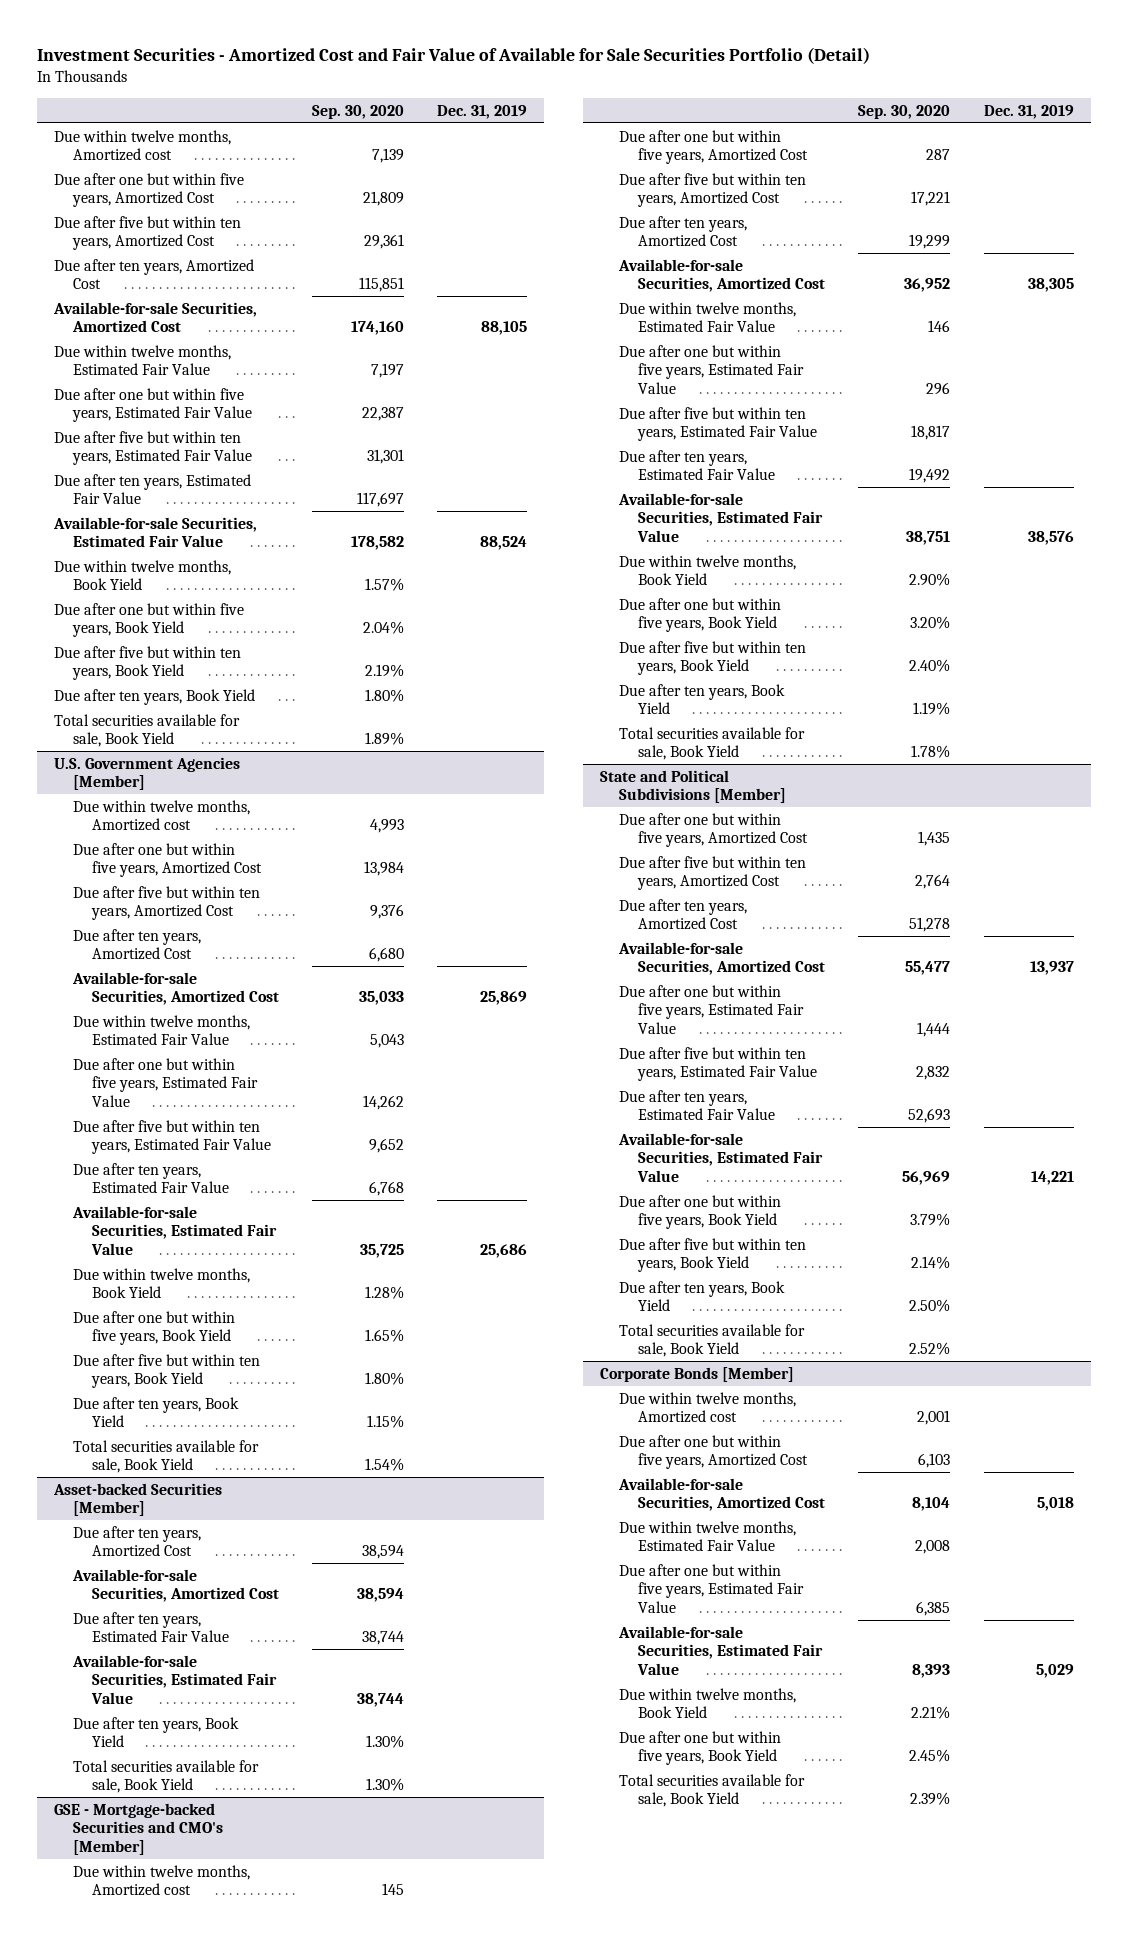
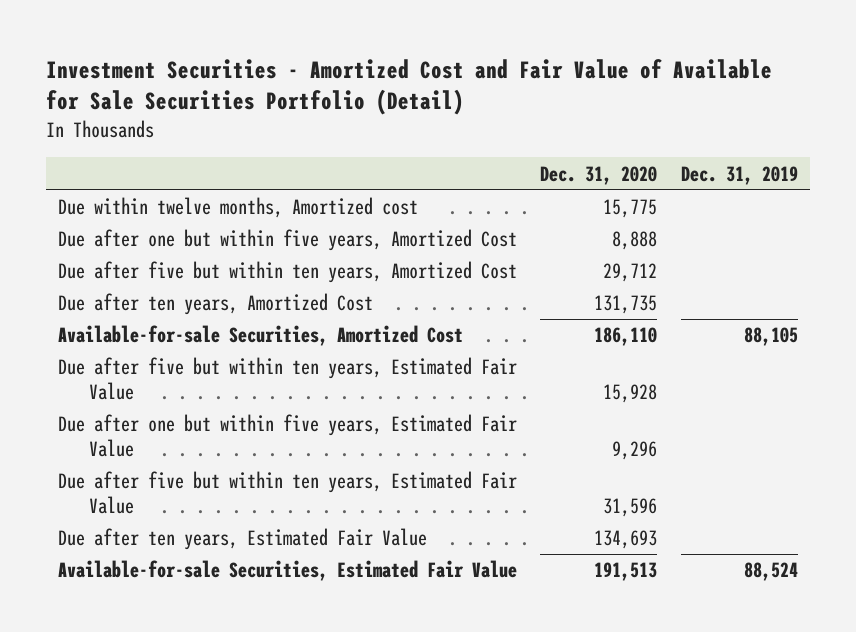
- | Sep. 30, 2020 | Dec. 31, 2019
+ | Dec. 31, 2020 | Dec. 31, 2019
- Due within twelve months, Estimated Fair Value | 7,197 |
+ Due after five but within ten years, Estimated Fair Value | 15,928 |
- Due within twelve months, Book Yield | 1.57% |
- Due after one but within five years, Book Yield | 2.04% |
- Due after five but within ten years, Book Yield | 2.19% |
- Due after ten years, Book Yield | 1.80% |
- Total securities available for sale, Book Yield | 1.89% |
- U.S. Government Agencies [Member]
- Due within twelve months, Amortized cost | 4,993 |
- Due after one but within five years, Amortized Cost | 13,984 |
- Due after five but within ten years, Amortized Cost | 9,376 |
- Due after ten years, Amortized Cost | 6,680 |
- Available-for-sale Securities, Amortized Cost | 35,033 | 25,869
- Due within twelve months, Estimated Fair Value | 5,043 |
- Due after one but within five years, Estimated Fair Value | 14,262 |
- Due after five but within ten years, Estimated Fair Value | 9,652 |
- Due after ten years, Estimated Fair Value | 6,768 |
- Available-for-sale Securities, Estimated Fair Value | 35,725 | 25,686
- Due within twelve months, Book Yield | 1.28% |
- Due after one but within five years, Book Yield | 1.65% |
- Due after five but within ten years, Book Yield | 1.80% |
- Due after ten years, Book Yield | 1.15% |
- Total securities available for sale, Book Yield | 1.54% |
- Asset-backed Securities [Member]
- Due after ten years, Amortized Cost | 38,594 |
- Available-for-sale Securities, Amortized Cost | 38,594 |
- Due after ten years, Estimated Fair Value | 38,744 |
- Available-for-sale Securities, Estimated Fair Value | 38,744 |
- Due after ten years, Book Yield | 1.30% |
- Total securities available for sale, Book Yield | 1.30% |
- GSE - Mortgage-backed Securities and CMO's [Member]
- Due within twelve months, Amortized cost | 145 |
- Due after one but within five years, Amortized Cost | 287 |
- Due after five but within ten years, Amortized Cost | 17,221 |
- Due after ten years, Amortized Cost | 19,299 |
- Available-for-sale Securities, Amortized Cost | 36,952 | 38,305
- Due within twelve months, Estimated Fair Value | 146 |
- Due after one but within five years, Estimated Fair Value | 296 |
- Due after five but within ten years, Estimated Fair Value | 18,817 |
- Due after ten years, Estimated Fair Value | 19,492 |
- Available-for-sale Securities, Estimated Fair Value | 38,751 | 38,576
- Due within twelve months, Book Yield | 2.90% |
- Due after one but within five years, Book Yield | 3.20% |
- Due after five but within ten years, Book Yield | 2.40% |
- Due after ten years, Book Yield | 1.19% |
- Total securities available for sale, Book Yield | 1.78% |
- State and Political Subdivisions [Member]
- Due after one but within five years, Amortized Cost | 1,435 |
- Due after five but within ten years, Amortized Cost | 2,764 |
- Due after ten years, Amortized Cost | 51,278 |
- Available-for-sale Securities, Amortized Cost | 55,477 | 13,937
- Due after one but within five years, Estimated Fair Value | 1,444 |
- Due after five but within ten years, Estimated Fair Value | 2,832 |
- Due after ten years, Estimated Fair Value | 52,693 |
- Available-for-sale Securities, Estimated Fair Value | 56,969 | 14,221
- Due after one but within five years, Book Yield | 3.79% |
- Due after five but within ten years, Book Yield | 2.14% |
- Due after ten years, Book Yield | 2.50% |
- Total securities available for sale, Book Yield | 2.52% |
- Corporate Bonds [Member]
- Due within twelve months, Amortized cost | 2,001 |
- Due after one but within five years, Amortized Cost | 6,103 |
- Available-for-sale Securities, Amortized Cost | 8,104 | 5,018
- Due within twelve months, Estimated Fair Value | 2,008 |
- Due after one but within five years, Estimated Fair Value | 6,385 |
- Available-for-sale Securities, Estimated Fair Value | 8,393 | 5,029
- Due within twelve months, Book Yield | 2.21% |
- Due after one but within five years, Book Yield | 2.45% |
- Total securities available for sale, Book Yield | 2.39% |

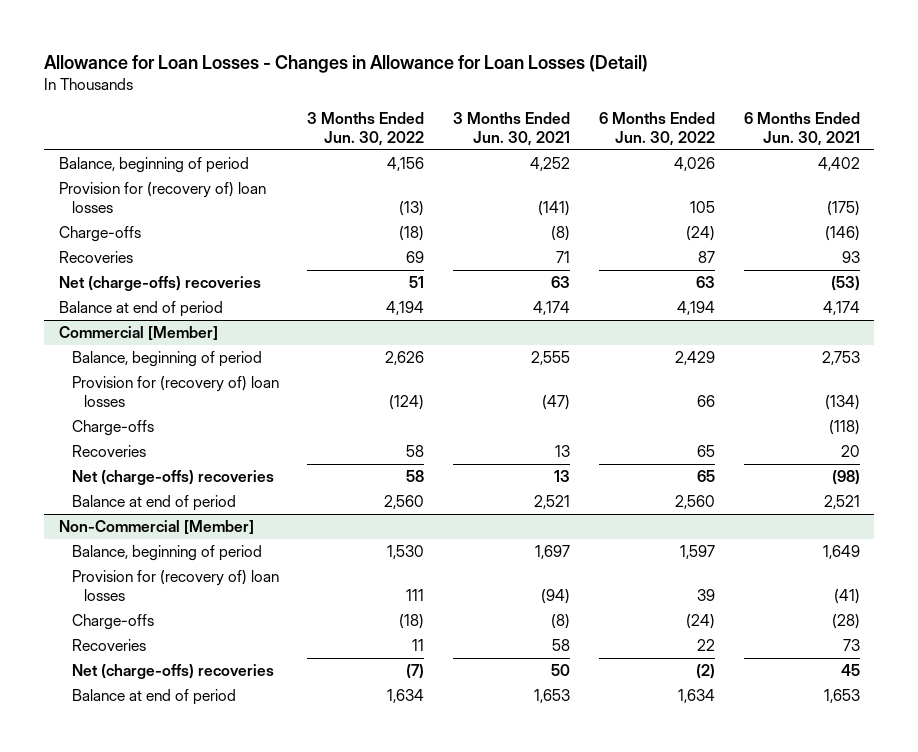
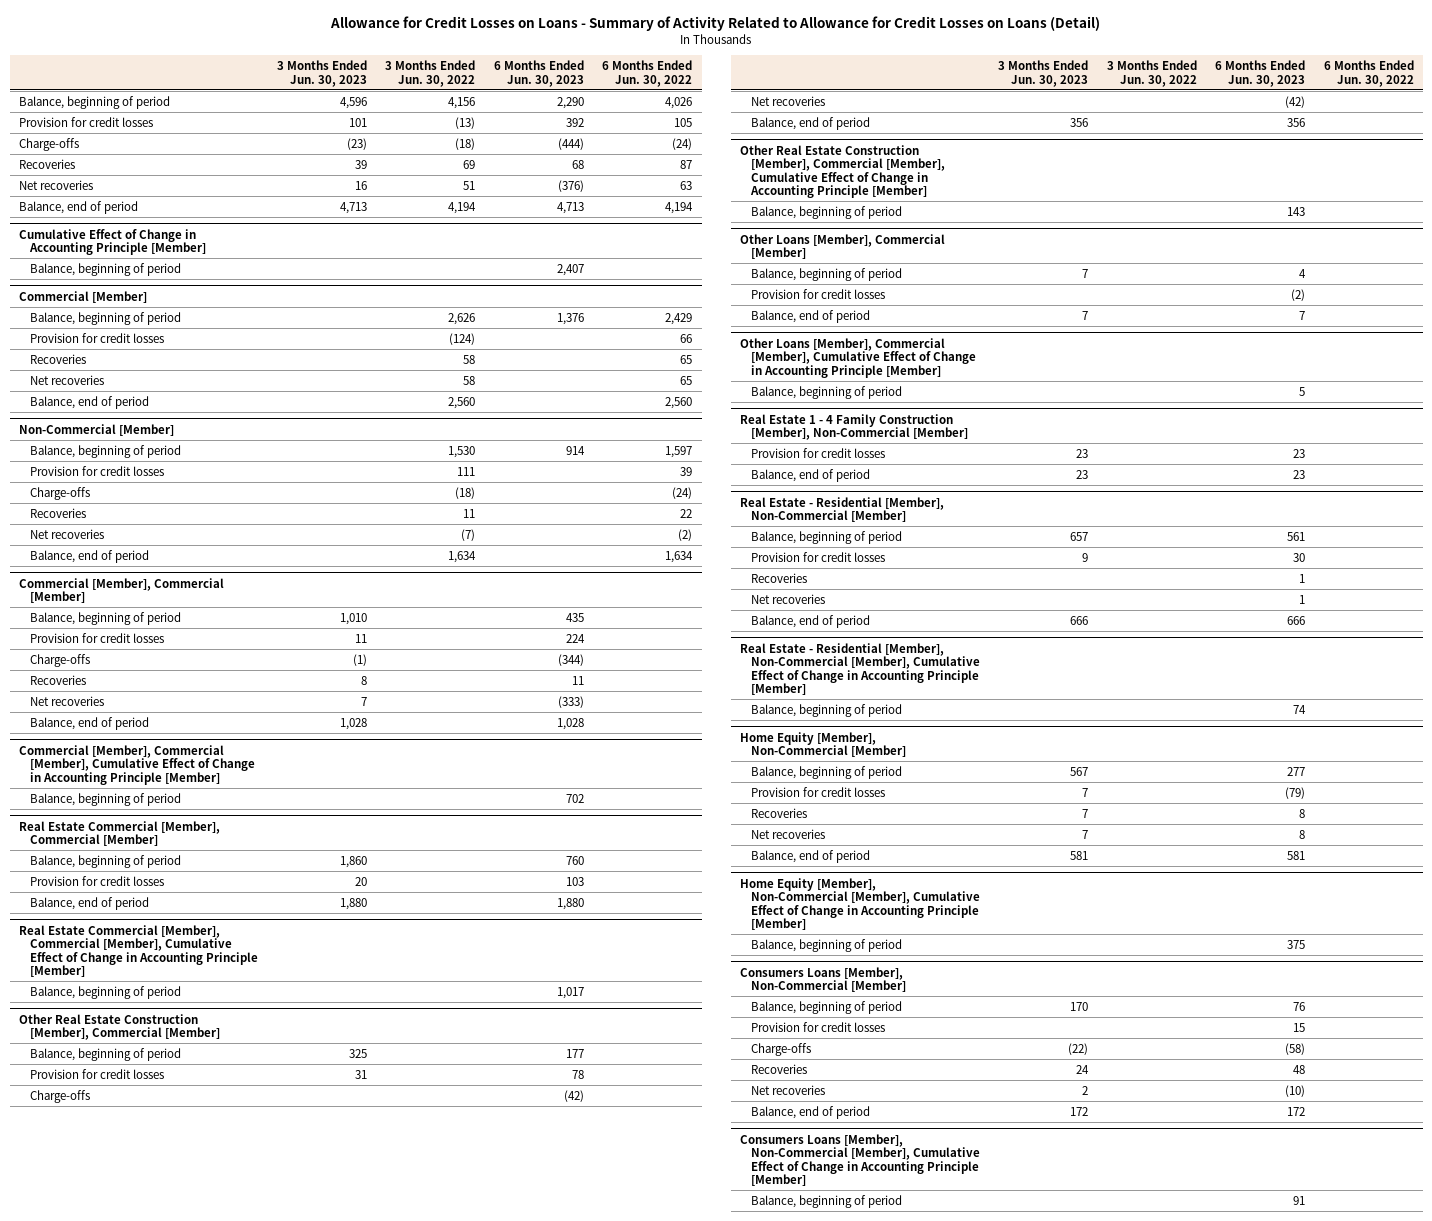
- Allowance for Loan Losses - Changes in Allowance for Loan Losses (Detail)
+ Allowance for Credit Losses on Loans - Summary of Activity Related to Allowance for Credit Losses on Loans (Detail)
- | 3 Months Ended Jun. 30, 2022 | 3 Months Ended Jun. 30, 2021 | 6 Months Ended Jun. 30, 2022 | 6 Months Ended Jun. 30, 2021
+ | 3 Months Ended Jun. 30, 2023 | 3 Months Ended Jun. 30, 2022 | 6 Months Ended Jun. 30, 2023 | 6 Months Ended Jun. 30, 2022
- Provision for (recovery of) loan losses | (13) | (141) | 105 | (175)
+ Provision for credit losses | 101 | (13) | 392 | 105
- Net (charge-offs) recoveries | 51 | 63 | 63 | (53)
- Balance at end of period | 4,194 | 4,174 | 4,194 | 4,174
+ Net recoveries | 16 | 51 | (376) | 63
+ Balance, end of period | 4,713 | 4,194 | 4,713 | 4,194
+ Cumulative Effect of Change in Accounting Principle [Member]
+ Balance, beginning of period | | | 2,407 |
@ Commercial [Member]
- Provision for (recovery of) loan losses | (124) | (47) | 66 | (134)
- Charge-offs | | | | (118)
+ Provision for credit losses | | (124) | | 66
- Net (charge-offs) recoveries | 58 | 13 | 65 | (98)
- Balance at end of period | 2,560 | 2,521 | 2,560 | 2,521
+ Net recoveries | | 58 | | 65
+ Balance, end of period | | 2,560 | | 2,560
@ Non-Commercial [Member]
- Provision for (recovery of) loan losses | 111 | (94) | 39 | (41)
+ Provision for credit losses | | 111 | | 39
- Net (charge-offs) recoveries | (7) | 50 | (2) | 45
- Balance at end of period | 1,634 | 1,653 | 1,634 | 1,653
+ Net recoveries | | (7) | | (2)
+ Balance, end of period | | 1,634 | | 1,634
+ Commercial [Member], Commercial [Member]
+ Balance, beginning of period | 1,010 | | 435 |
+ Provision for credit losses | 11 | | 224 |
+ Charge-offs | (1) | | (344) |
+ Recoveries | 8 | | 11 |
+ Net recoveries | 7 | | (333) |
+ Balance, end of period | 1,028 | | 1,028 |
+ Commercial [Member], Commercial [Member], Cumulative Effect of Change in Accounting Principle [Member]
+ Balance, beginning of period | | | 702 |
+ Real Estate Commercial [Member], Commercial [Member]
+ Balance, beginning of period | 1,860 | | 760 |
+ Provision for credit losses | 20 | | 103 |
+ Balance, end of period | 1,880 | | 1,880 |
+ Real Estate Commercial [Member], Commercial [Member], Cumulative Effect of Change in Accounting Principle [Member]
+ Balance, beginning of period | | | 1,017 |
+ Other Real Estate Construction [Member], Commercial [Member]
+ Balance, beginning of period | 325 | | 177 |
+ Provision for credit losses | 31 | | 78 |
+ Charge-offs | | | (42) |
+ Net recoveries | | | (42) |
+ Balance, end of period | 356 | | 356 |
+ Other Real Estate Construction [Member], Commercial [Member], Cumulative Effect of Change in Accounting Principle [Member]
+ Balance, beginning of period | | | 143 |
+ Other Loans [Member], Commercial [Member]
+ Balance, beginning of period | 7 | | 4 |
+ Provision for credit losses | | | (2) |
+ Balance, end of period | 7 | | 7 |
+ Other Loans [Member], Commercial [Member], Cumulative Effect of Change in Accounting Principle [Member]
+ Balance, beginning of period | | | 5 |
+ Real Estate 1 - 4 Family Construction [Member], Non-Commercial [Member]
+ Provision for credit losses | 23 | | 23 |
+ Balance, end of period | 23 | | 23 |
+ Real Estate - Residential [Member], Non-Commercial [Member]
+ Balance, beginning of period | 657 | | 561 |
+ Provision for credit losses | 9 | | 30 |
+ Recoveries | | | 1 |
+ Net recoveries | | | 1 |
+ Balance, end of period | 666 | | 666 |
+ Real Estate - Residential [Member], Non-Commercial [Member], Cumulative Effect of Change in Accounting Principle [Member]
+ Balance, beginning of period | | | 74 |
+ Home Equity [Member], Non-Commercial [Member]
+ Balance, beginning of period | 567 | | 277 |
+ Provision for credit losses | 7 | | (79) |
+ Recoveries | 7 | | 8 |
+ Net recoveries | 7 | | 8 |
+ Balance, end of period | 581 | | 581 |
+ Home Equity [Member], Non-Commercial [Member], Cumulative Effect of Change in Accounting Principle [Member]
+ Balance, beginning of period | | | 375 |
+ Consumers Loans [Member], Non-Commercial [Member]
+ Balance, beginning of period | 170 | | 76 |
+ Provision for credit losses | | | 15 |
+ Charge-offs | (22) | | (58) |
+ Recoveries | 24 | | 48 |
+ Net recoveries | 2 | | (10) |
+ Balance, end of period | 172 | | 172 |
+ Consumers Loans [Member], Non-Commercial [Member], Cumulative Effect of Change in Accounting Principle [Member]
+ Balance, beginning of period | | | 91 |

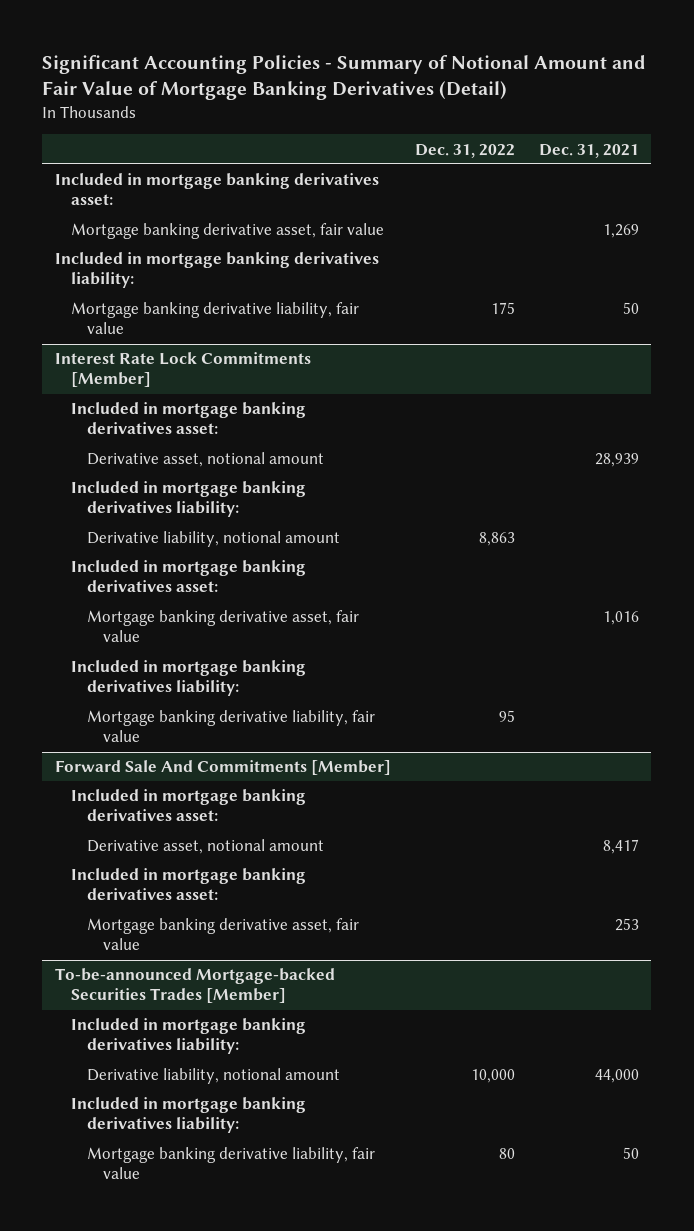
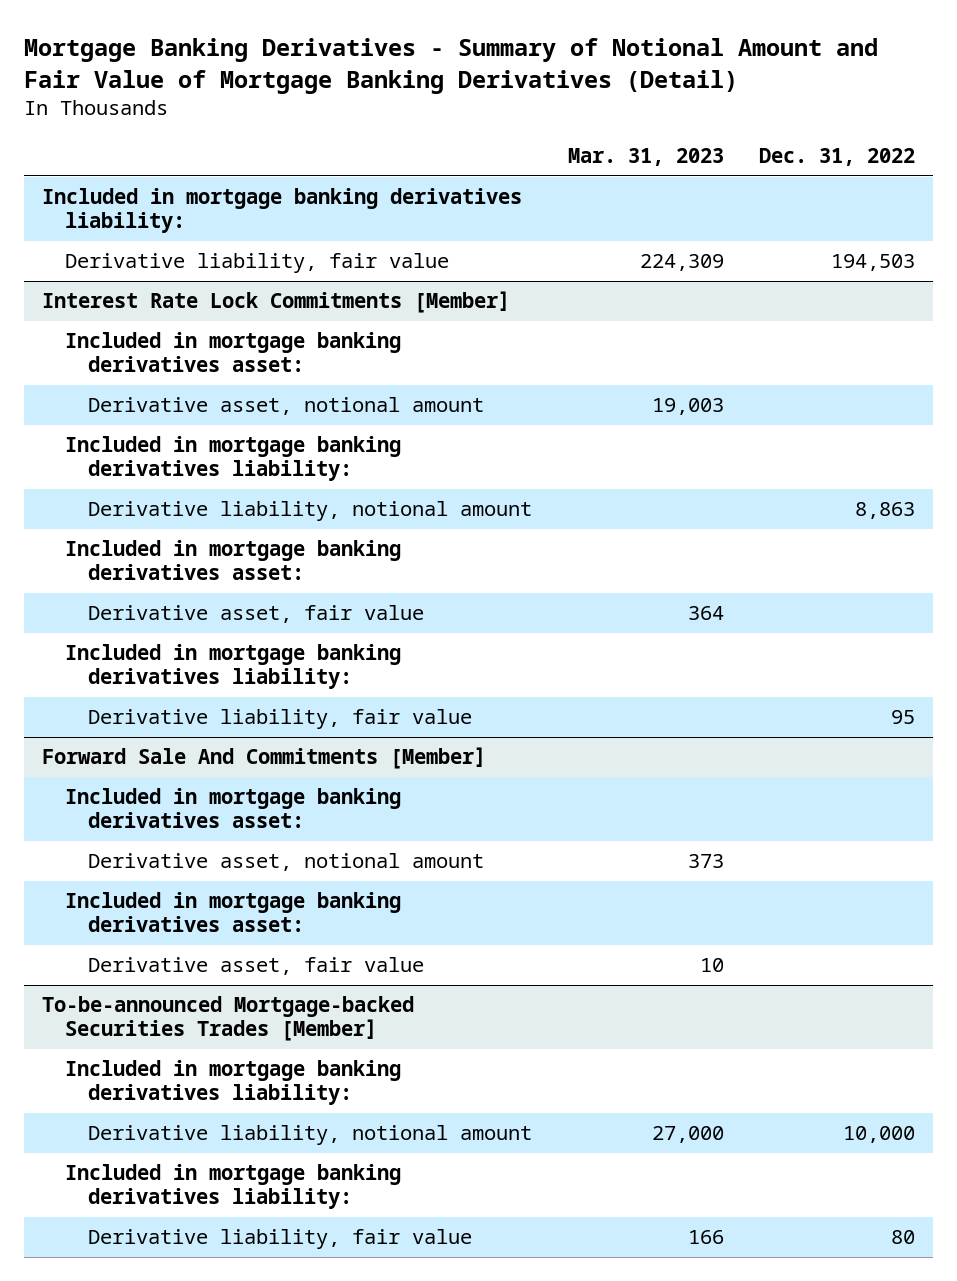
- Significant Accounting Policies - Summary of Notional Amount and Fair Value of Mortgage Banking Derivatives (Detail)
+ Mortgage Banking Derivatives - Summary of Notional Amount and Fair Value of Mortgage Banking Derivatives (Detail)
- | Dec. 31, 2022 | Dec. 31, 2021
+ | Mar. 31, 2023 | Dec. 31, 2022
- Included in mortgage banking derivatives asset:
- Mortgage banking derivative asset, fair value | | 1,269
- Mortgage banking derivative liability, fair value | 175 | 50
+ Derivative liability, fair value | 224,309 | 194,503
@ Interest Rate Lock Commitments [Member]
- Mortgage banking derivative asset, fair value | | 1,016
+ Derivative asset, fair value | 364 |
- Mortgage banking derivative liability, fair value | 95 |
+ Derivative liability, fair value | | 95
@ Forward Sale And Commitments [Member]
- Mortgage banking derivative asset, fair value | | 253
+ Derivative asset, fair value | 10 |
@ To-be-announced Mortgage-backed Securities Trades [Member]
- Mortgage banking derivative liability, fair value | 80 | 50
+ Derivative liability, fair value | 166 | 80

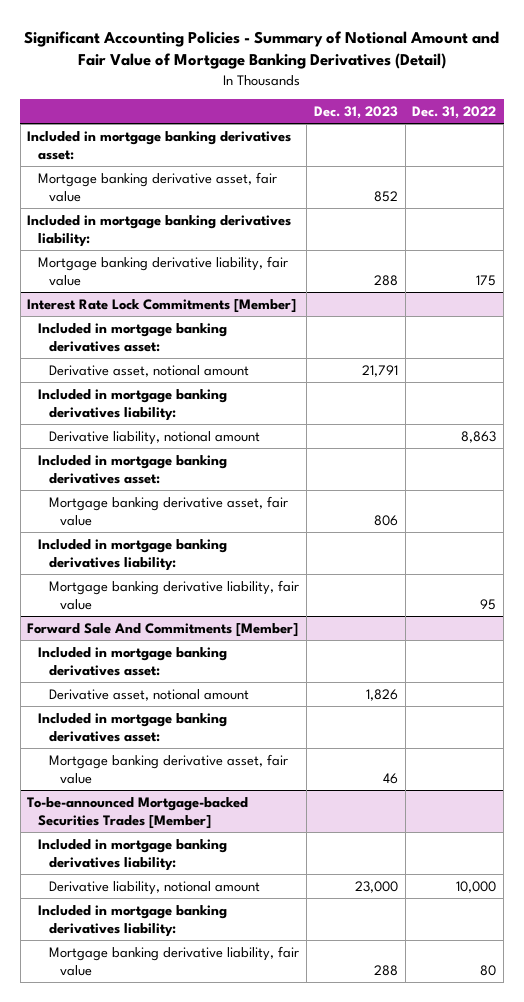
- Mortgage Banking Derivatives - Summary of Notional Amount and Fair Value of Mortgage Banking Derivatives (Detail)
+ Significant Accounting Policies - Summary of Notional Amount and Fair Value of Mortgage Banking Derivatives (Detail)
- | Mar. 31, 2023 | Dec. 31, 2022
+ | Dec. 31, 2023 | Dec. 31, 2022
+ Included in mortgage banking derivatives asset:
+ Mortgage banking derivative asset, fair value | 852 |
- Derivative liability, fair value | 224,309 | 194,503
+ Mortgage banking derivative liability, fair value | 288 | 175
@ Interest Rate Lock Commitments [Member]
- Derivative asset, fair value | 364 |
+ Mortgage banking derivative asset, fair value | 806 |
- Derivative liability, fair value | | 95
+ Mortgage banking derivative liability, fair value | | 95
@ Forward Sale And Commitments [Member]
- Derivative asset, fair value | 10 |
+ Mortgage banking derivative asset, fair value | 46 |
@ To-be-announced Mortgage-backed Securities Trades [Member]
- Derivative liability, fair value | 166 | 80
+ Mortgage banking derivative liability, fair value | 288 | 80

